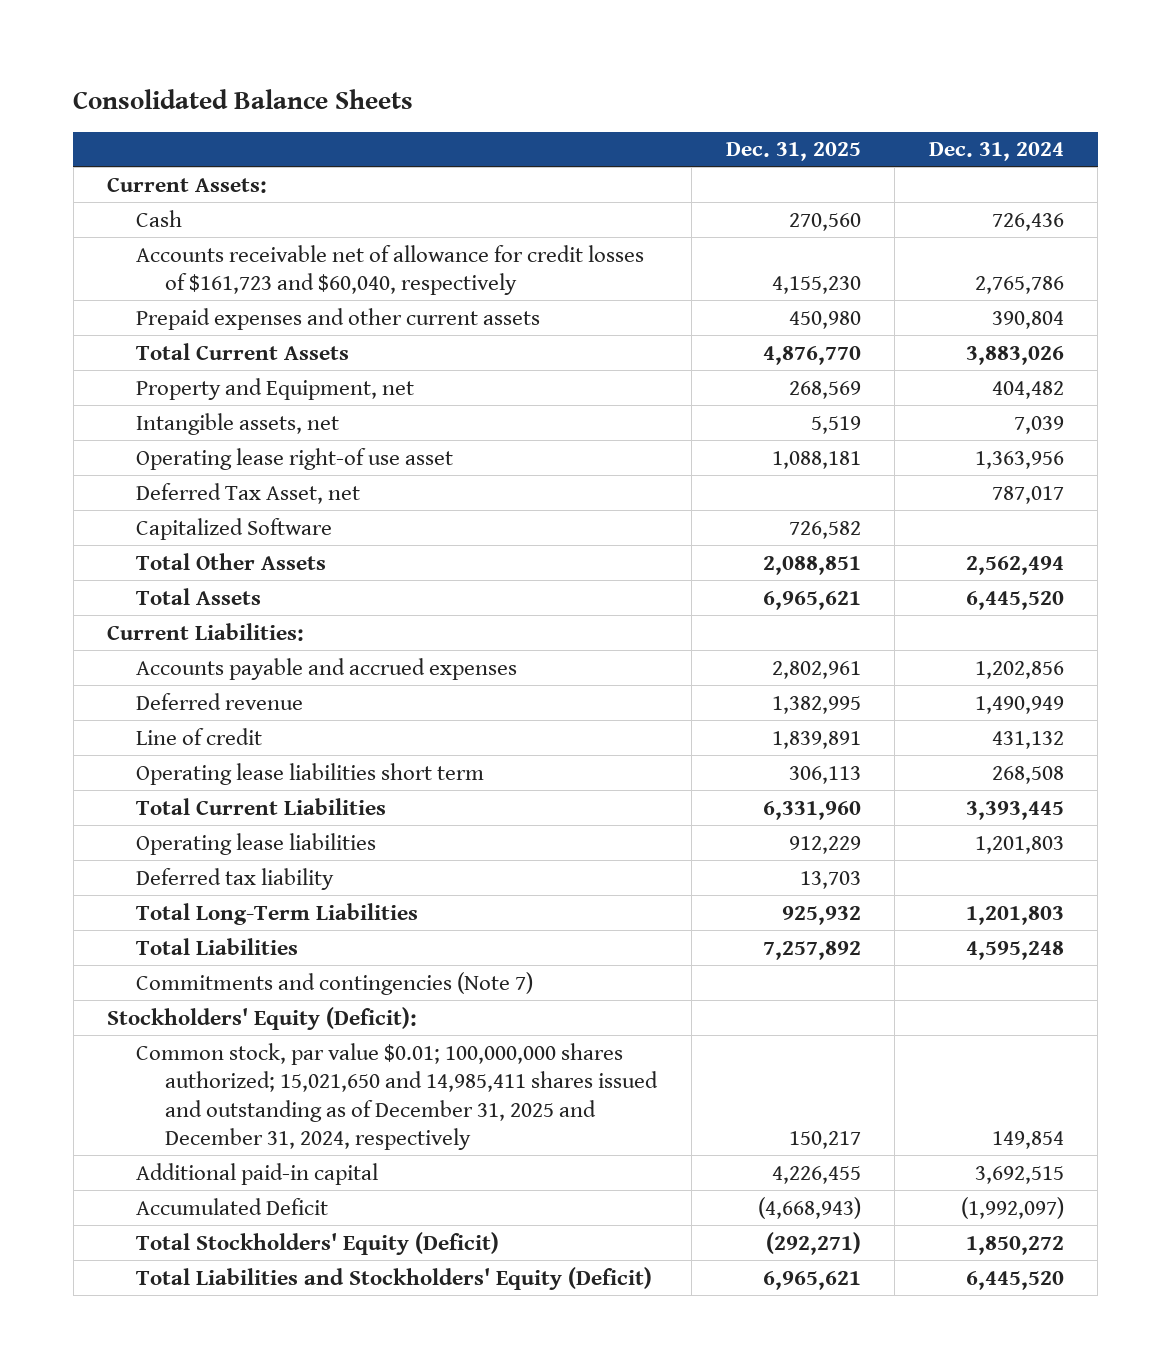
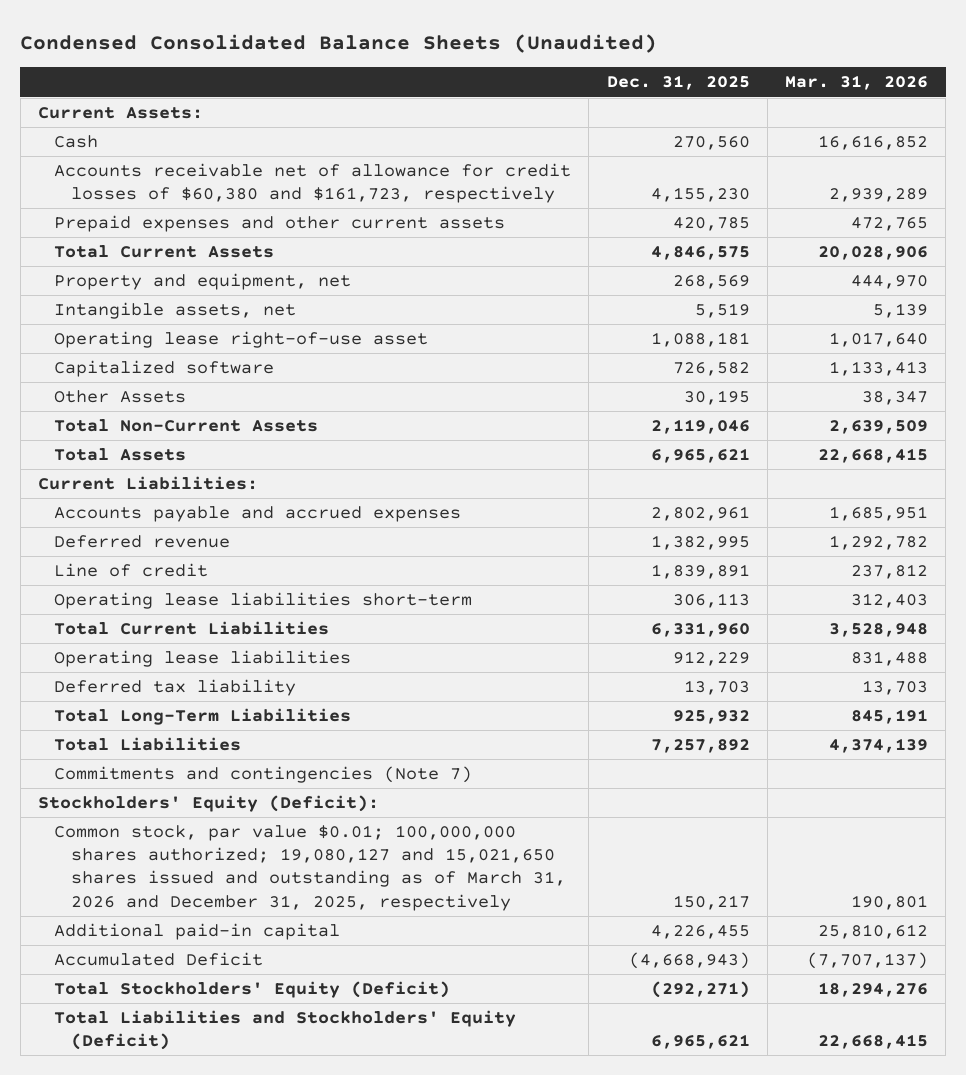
- Consolidated Balance Sheets
+ Condensed Consolidated Balance Sheets (Unaudited)
- | Dec. 31, 2025 | Dec. 31, 2024
+ | Dec. 31, 2025 | Mar. 31, 2026
- Accounts receivable net of allowance for credit losses of $161,723 and $60,040, respectively | 4,155,230 | 2,765,786
- Prepaid expenses and other current assets | 450,980 | 390,804
- Total Current Assets | 4,876,770 | 3,883,026
- Property and Equipment, net | 268,569 | 404,482
+ Accounts receivable net of allowance for credit losses of $60,380 and $161,723, respectively | 4,155,230 | 2,939,289
+ Prepaid expenses and other current assets | 420,785 | 472,765
+ Total Current Assets | 4,846,575 | 20,028,906
+ Property and equipment, net | 268,569 | 444,970
- Operating lease right-of use asset | 1,088,181 | 1,363,956
- Deferred Tax Asset, net | | 787,017
- Capitalized Software | 726,582 |
- Total Other Assets | 2,088,851 | 2,562,494
+ Operating lease right-of-use asset | 1,088,181 | 1,017,640
+ Capitalized software | 726,582 | 1,133,413
+ Other Assets | 30,195 | 38,347
+ Total Non-Current Assets | 2,119,046 | 2,639,509
- Operating lease liabilities short term | 306,113 | 268,508
+ Operating lease liabilities short-term | 306,113 | 312,403
- Common stock, par value $0.01; 100,000,000 shares authorized; 15,021,650 and 14,985,411 shares issued and outstanding as of December 31, 2025 and December 31, 2024, respectively | 150,217 | 149,854
+ Common stock, par value $0.01; 100,000,000 shares authorized; 19,080,127 and 15,021,650 shares issued and outstanding as of March 31, 2026 and December 31, 2025, respectively | 150,217 | 190,801

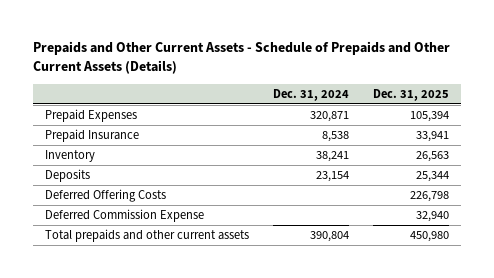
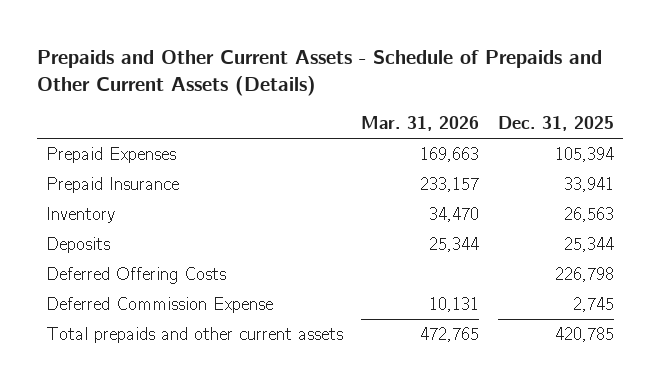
- | Dec. 31, 2024 | Dec. 31, 2025
+ | Mar. 31, 2026 | Dec. 31, 2025
- Deferred Commission Expense | | 32,940
- Total prepaids and other current assets | 390,804 | 450,980
+ Deferred Commission Expense | 10,131 | 2,745
+ Total prepaids and other current assets | 472,765 | 420,785

